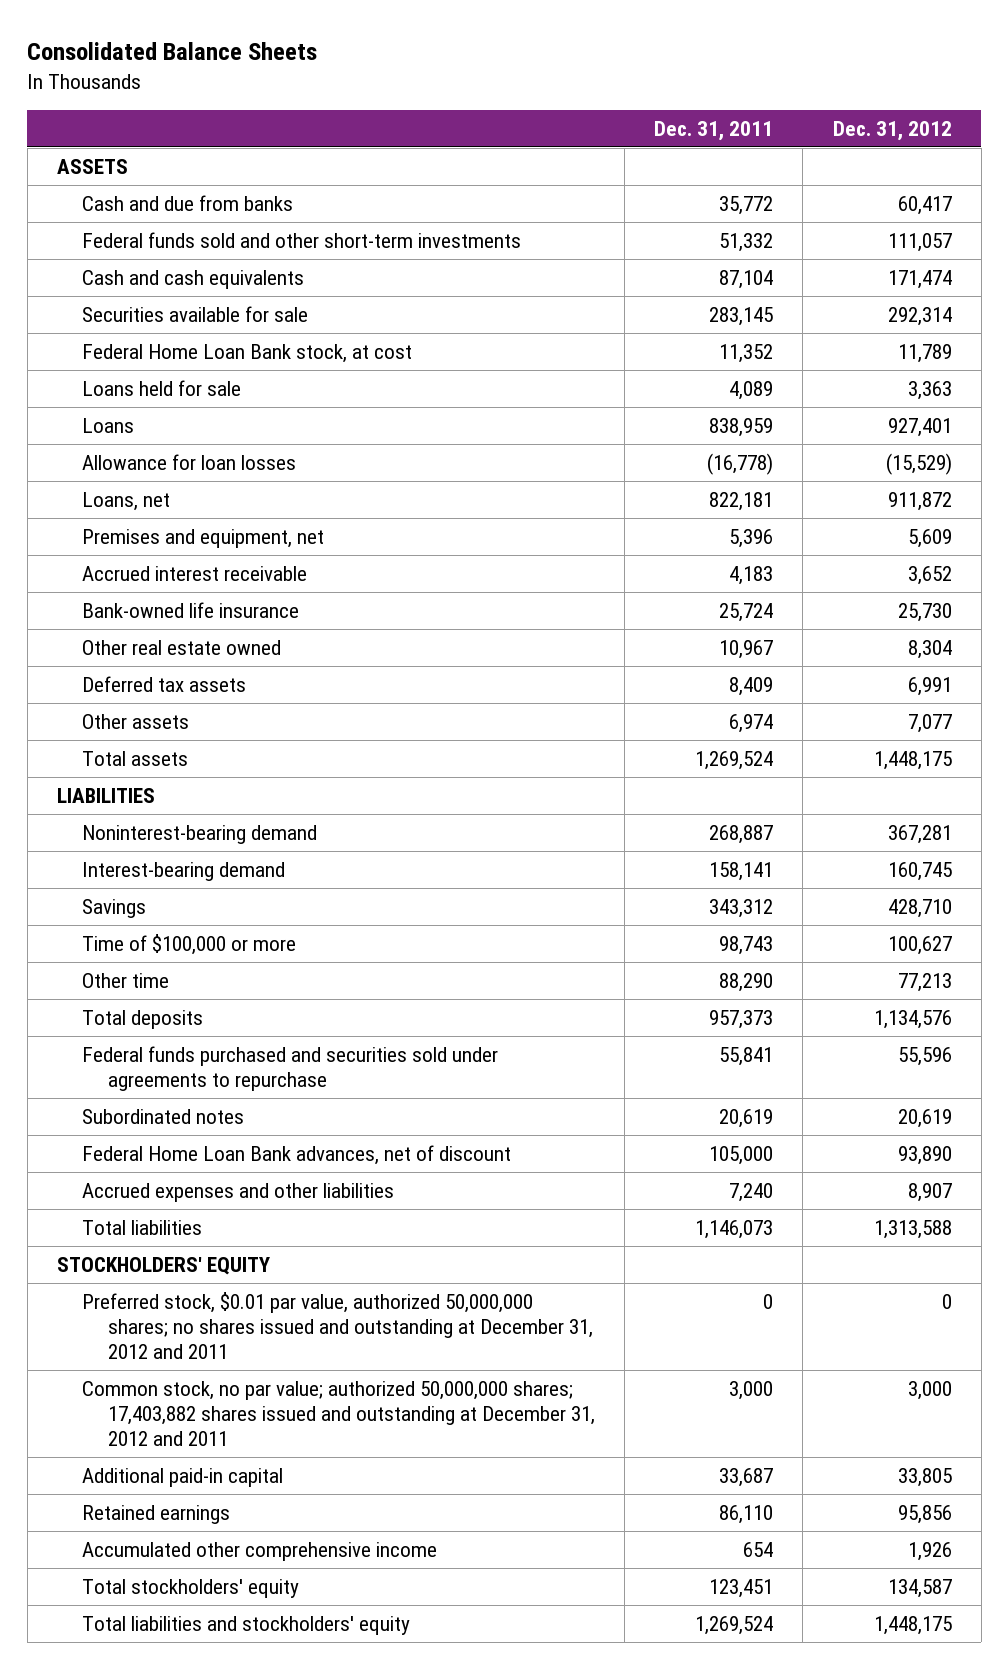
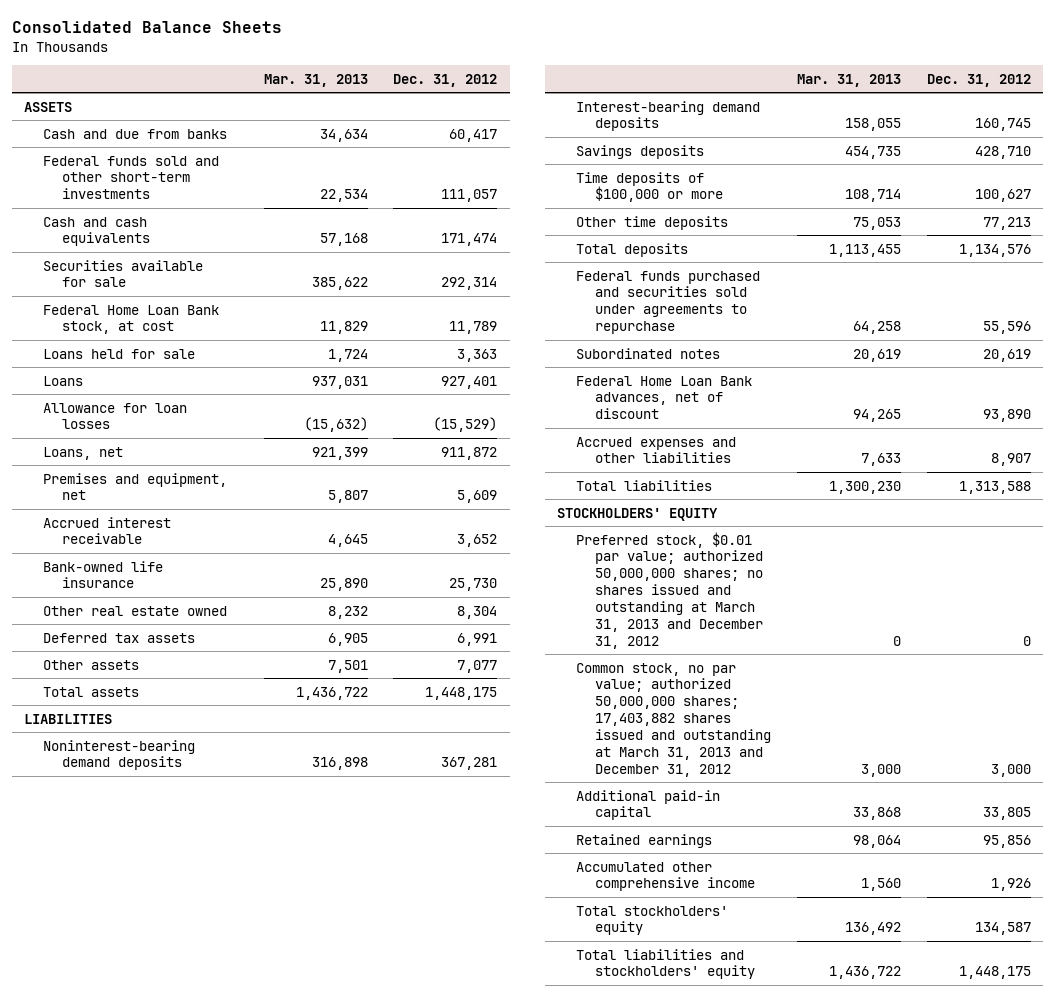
- | Dec. 31, 2011 | Dec. 31, 2012
+ | Mar. 31, 2013 | Dec. 31, 2012
- Noninterest-bearing demand | 268,887 | 367,281
- Interest-bearing demand | 158,141 | 160,745
- Savings | 343,312 | 428,710
- Time of $100,000 or more | 98,743 | 100,627
- Other time | 88,290 | 77,213
+ Noninterest-bearing demand deposits | 316,898 | 367,281
+ Interest-bearing demand deposits | 158,055 | 160,745
+ Savings deposits | 454,735 | 428,710
+ Time deposits of $100,000 or more | 108,714 | 100,627
+ Other time deposits | 75,053 | 77,213
- Preferred stock, $0.01 par value, authorized 50,000,000 shares; no shares issued and outstanding at December 31, 2012 and 2011 | 0 | 0
- Common stock, no par value; authorized 50,000,000 shares; 17,403,882 shares issued and outstanding at December 31, 2012 and 2011 | 3,000 | 3,000
+ Preferred stock, $0.01 par value; authorized 50,000,000 shares; no shares issued and outstanding at March 31, 2013 and December 31, 2012 | 0 | 0
+ Common stock, no par value; authorized 50,000,000 shares; 17,403,882 shares issued and outstanding at March 31, 2013 and December 31, 2012 | 3,000 | 3,000

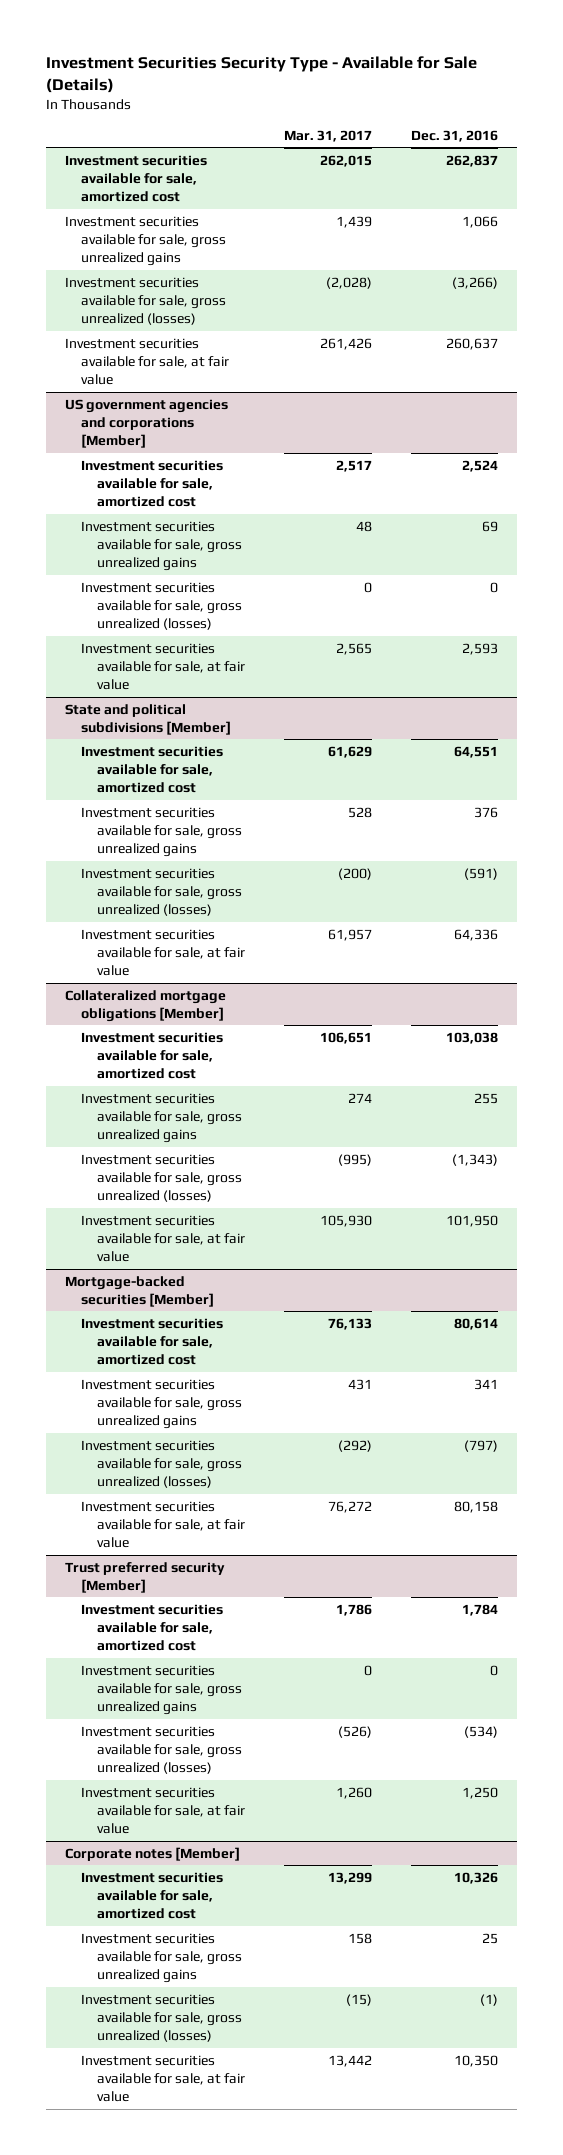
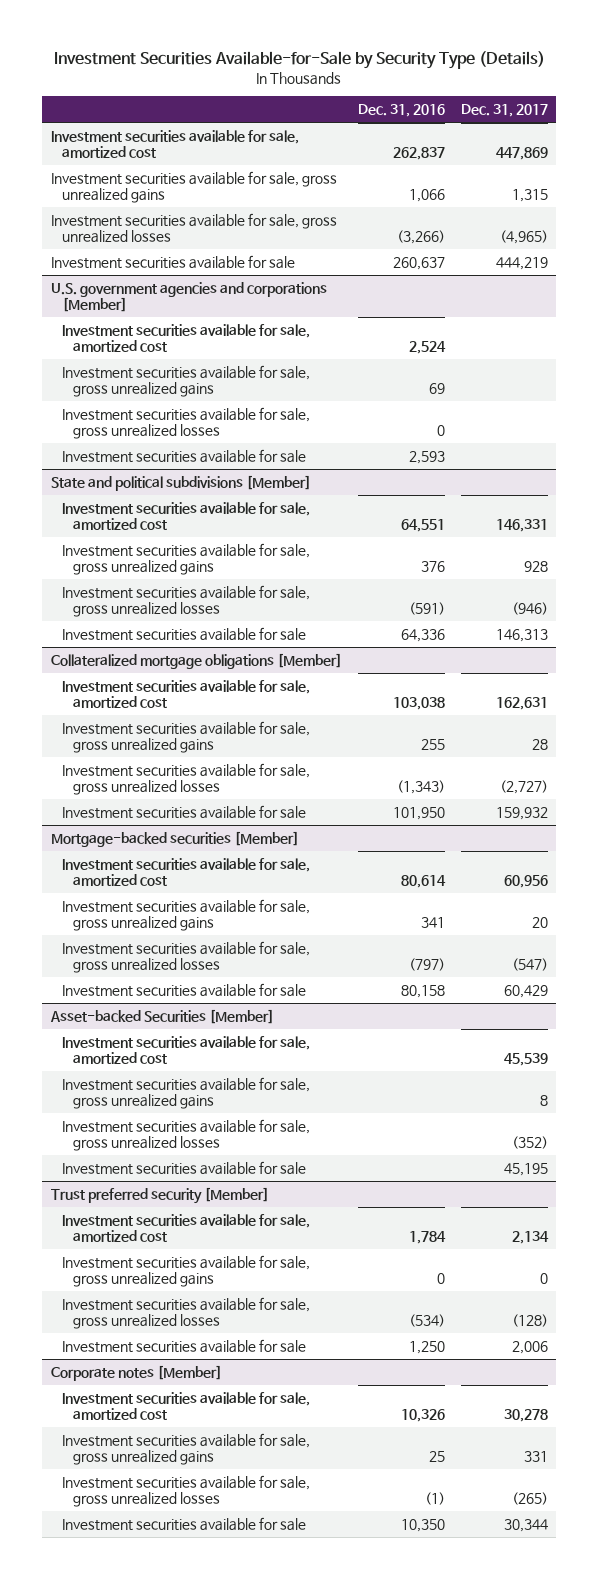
- Investment Securities Security Type - Available for Sale (Details)
+ Investment Securities Available-for-Sale by Security Type (Details)
- | Mar. 31, 2017 | Dec. 31, 2016
+ | Dec. 31, 2016 | Dec. 31, 2017
- Investment securities available for sale, gross unrealized (losses) | (2,028) | (3,266)
- Investment securities available for sale, at fair value | 261,426 | 260,637
- US government agencies and corporations [Member]
+ Investment securities available for sale, gross unrealized losses | (3,266) | (4,965)
+ Investment securities available for sale | 260,637 | 444,219
+ U.S. government agencies and corporations [Member]
- Investment securities available for sale, gross unrealized (losses) | 0 | 0
- Investment securities available for sale, at fair value | 2,565 | 2,593
+ Investment securities available for sale, gross unrealized losses | 0 |
+ Investment securities available for sale | 2,593 |
@ State and political subdivisions [Member]
- Investment securities available for sale, gross unrealized (losses) | (200) | (591)
- Investment securities available for sale, at fair value | 61,957 | 64,336
+ Investment securities available for sale, gross unrealized losses | (591) | (946)
+ Investment securities available for sale | 64,336 | 146,313
@ Collateralized mortgage obligations [Member]
- Investment securities available for sale, gross unrealized (losses) | (995) | (1,343)
- Investment securities available for sale, at fair value | 105,930 | 101,950
+ Investment securities available for sale, gross unrealized losses | (1,343) | (2,727)
+ Investment securities available for sale | 101,950 | 159,932
@ Mortgage-backed securities [Member]
- Investment securities available for sale, gross unrealized (losses) | (292) | (797)
- Investment securities available for sale, at fair value | 76,272 | 80,158
+ Investment securities available for sale, gross unrealized losses | (797) | (547)
+ Investment securities available for sale | 80,158 | 60,429
+ Asset-backed Securities [Member]
+ Investment securities available for sale, amortized cost | | 45,539
+ Investment securities available for sale, gross unrealized gains | | 8
+ Investment securities available for sale, gross unrealized losses | | (352)
+ Investment securities available for sale | | 45,195
@ Trust preferred security [Member]
- Investment securities available for sale, gross unrealized (losses) | (526) | (534)
- Investment securities available for sale, at fair value | 1,260 | 1,250
+ Investment securities available for sale, gross unrealized losses | (534) | (128)
+ Investment securities available for sale | 1,250 | 2,006
@ Corporate notes [Member]
- Investment securities available for sale, gross unrealized (losses) | (15) | (1)
- Investment securities available for sale, at fair value | 13,442 | 10,350
+ Investment securities available for sale, gross unrealized losses | (1) | (265)
+ Investment securities available for sale | 10,350 | 30,344

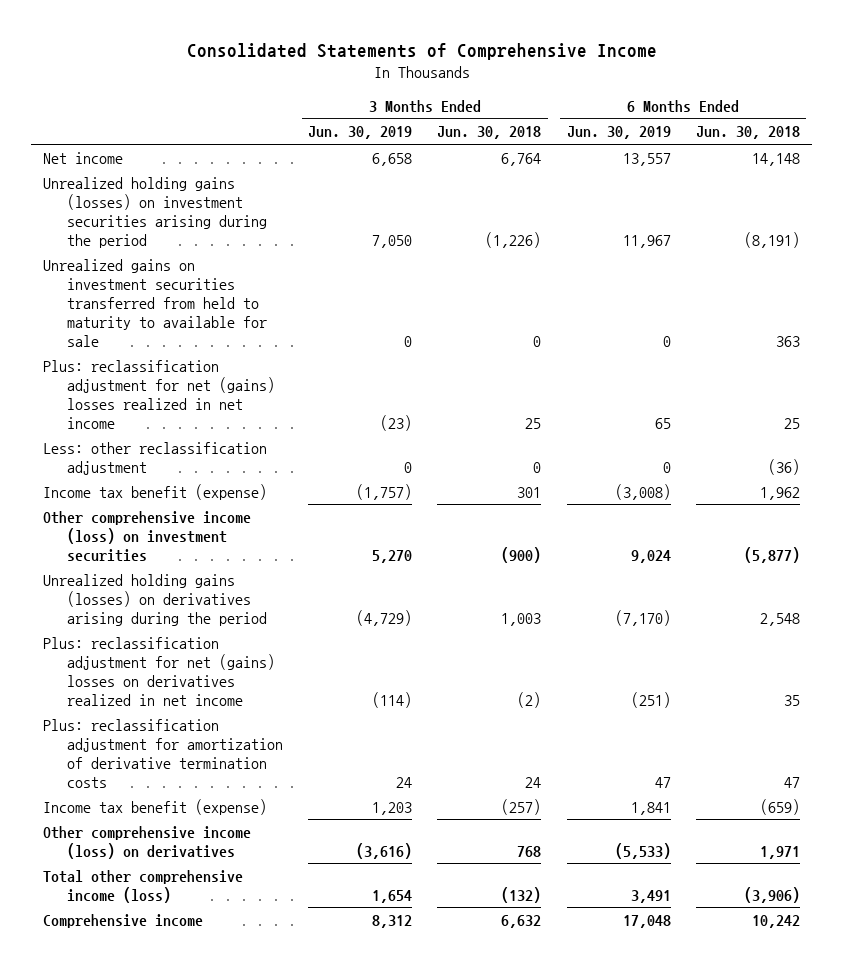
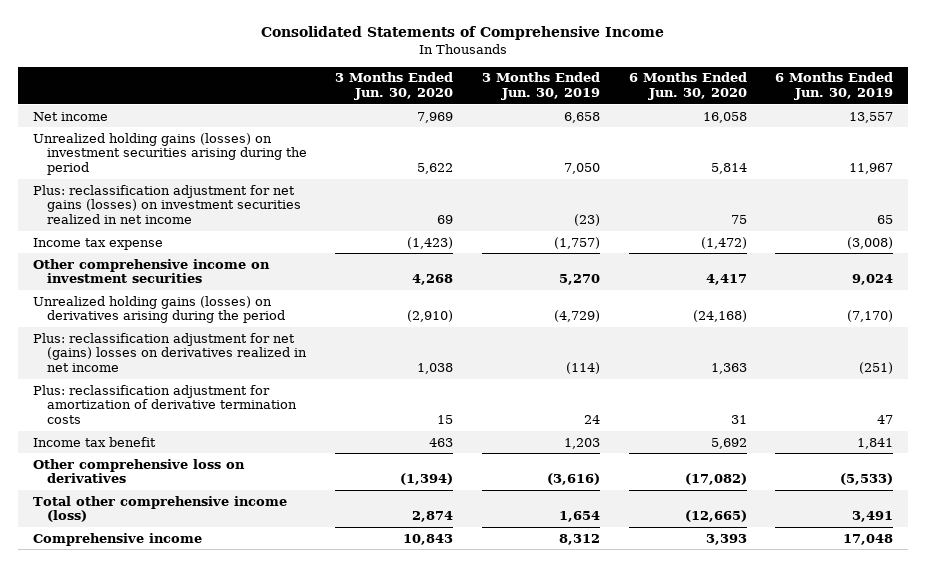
- | 3 Months Ended Jun. 30, 2019 | 3 Months Ended Jun. 30, 2018 | 6 Months Ended Jun. 30, 2019 | 6 Months Ended Jun. 30, 2018
+ | 3 Months Ended Jun. 30, 2020 | 3 Months Ended Jun. 30, 2019 | 6 Months Ended Jun. 30, 2020 | 6 Months Ended Jun. 30, 2019
- Unrealized gains on investment securities transferred from held to maturity to available for sale | 0 | 0 | 0 | 363
- Plus: reclassification adjustment for net (gains) losses realized in net income | (23) | 25 | 65 | 25
- Less: other reclassification adjustment | 0 | 0 | 0 | (36)
- Income tax benefit (expense) | (1,757) | 301 | (3,008) | 1,962
- Other comprehensive income (loss) on investment securities | 5,270 | (900) | 9,024 | (5,877)
+ Plus: reclassification adjustment for net gains (losses) on investment securities realized in net income | 69 | (23) | 75 | 65
+ Income tax expense | (1,423) | (1,757) | (1,472) | (3,008)
+ Other comprehensive income on investment securities | 4,268 | 5,270 | 4,417 | 9,024
- Income tax benefit (expense) | 1,203 | (257) | 1,841 | (659)
- Other comprehensive income (loss) on derivatives | (3,616) | 768 | (5,533) | 1,971
+ Income tax benefit | 463 | 1,203 | 5,692 | 1,841
+ Other comprehensive loss on derivatives | (1,394) | (3,616) | (17,082) | (5,533)

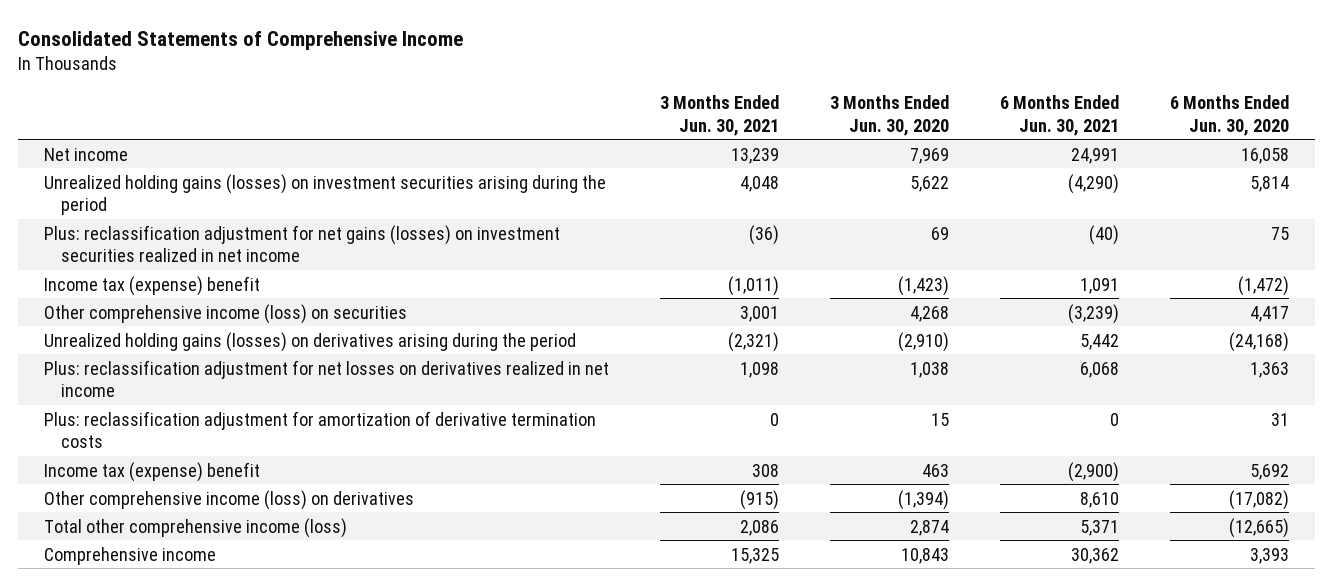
- | 3 Months Ended Jun. 30, 2020 | 3 Months Ended Jun. 30, 2019 | 6 Months Ended Jun. 30, 2020 | 6 Months Ended Jun. 30, 2019
+ | 3 Months Ended Jun. 30, 2021 | 3 Months Ended Jun. 30, 2020 | 6 Months Ended Jun. 30, 2021 | 6 Months Ended Jun. 30, 2020
- Income tax expense | (1,423) | (1,757) | (1,472) | (3,008)
- Other comprehensive income on investment securities | 4,268 | 5,270 | 4,417 | 9,024
+ Income tax (expense) benefit | (1,011) | (1,423) | 1,091 | (1,472)
+ Other comprehensive income (loss) on securities | 3,001 | 4,268 | (3,239) | 4,417
- Plus: reclassification adjustment for net (gains) losses on derivatives realized in net income | 1,038 | (114) | 1,363 | (251)
+ Plus: reclassification adjustment for net losses on derivatives realized in net income | 1,098 | 1,038 | 6,068 | 1,363
- Income tax benefit | 463 | 1,203 | 5,692 | 1,841
- Other comprehensive loss on derivatives | (1,394) | (3,616) | (17,082) | (5,533)
+ Income tax (expense) benefit | 308 | 463 | (2,900) | 5,692
+ Other comprehensive income (loss) on derivatives | (915) | (1,394) | 8,610 | (17,082)

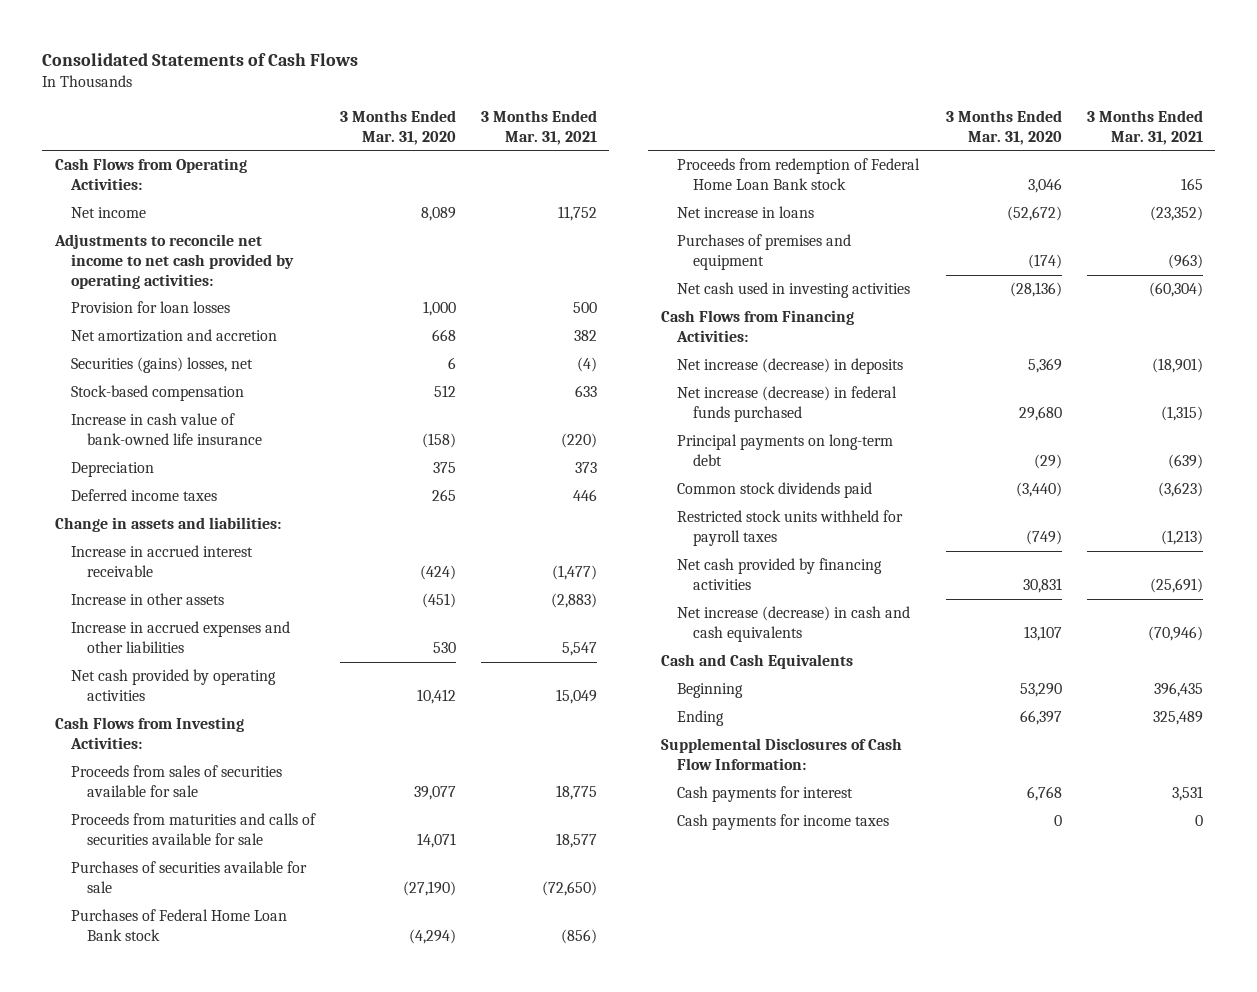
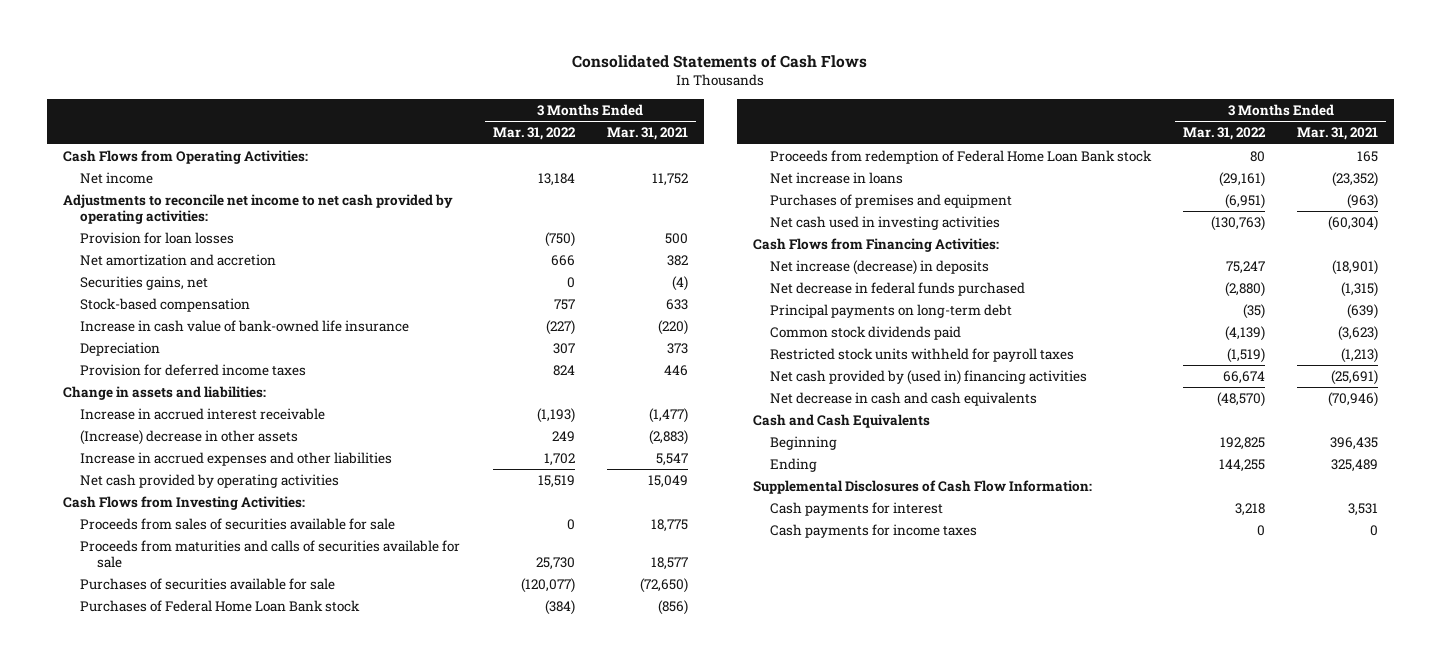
- | 3 Months Ended Mar. 31, 2020 | 3 Months Ended Mar. 31, 2021
+ | 3 Months Ended Mar. 31, 2022 | 3 Months Ended Mar. 31, 2021
- Securities (gains) losses, net | 6 | (4)
+ Securities gains, net | 0 | (4)
- Deferred income taxes | 265 | 446
+ Provision for deferred income taxes | 824 | 446
- Increase in other assets | (451) | (2,883)
+ (Increase) decrease in other assets | 249 | (2,883)
- Net increase (decrease) in federal funds purchased | 29,680 | (1,315)
+ Net decrease in federal funds purchased | (2,880) | (1,315)
- Net cash provided by financing activities | 30,831 | (25,691)
- Net increase (decrease) in cash and cash equivalents | 13,107 | (70,946)
+ Net cash provided by (used in) financing activities | 66,674 | (25,691)
+ Net decrease in cash and cash equivalents | (48,570) | (70,946)

